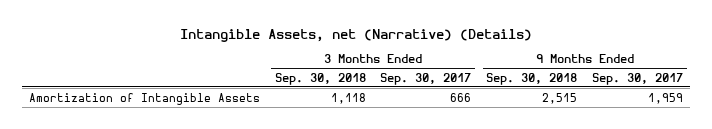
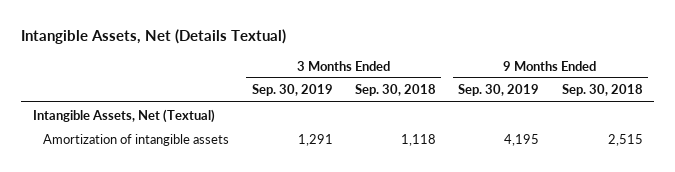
- Intangible Assets, net (Narrative) (Details)
+ Intangible Assets, Net (Details Textual)
- | 3 Months Ended Sep. 30, 2018 | 3 Months Ended Sep. 30, 2017 | 9 Months Ended Sep. 30, 2018 | 9 Months Ended Sep. 30, 2017
+ | 3 Months Ended Sep. 30, 2019 | 3 Months Ended Sep. 30, 2018 | 9 Months Ended Sep. 30, 2019 | 9 Months Ended Sep. 30, 2018
- Amortization of Intangible Assets | 1,118 | 666 | 2,515 | 1,959
+ Intangible Assets, Net (Textual)
+ Amortization of intangible assets | 1,291 | 1,118 | 4,195 | 2,515

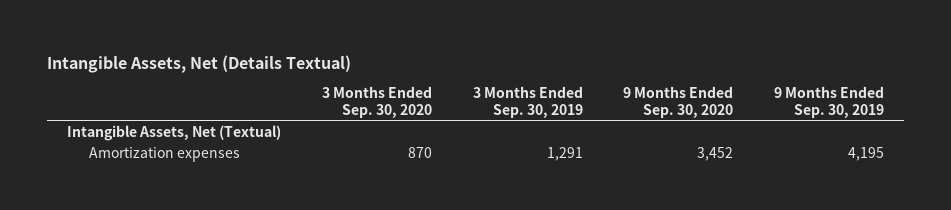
- | 3 Months Ended Sep. 30, 2019 | 3 Months Ended Sep. 30, 2018 | 9 Months Ended Sep. 30, 2019 | 9 Months Ended Sep. 30, 2018
+ | 3 Months Ended Sep. 30, 2020 | 3 Months Ended Sep. 30, 2019 | 9 Months Ended Sep. 30, 2020 | 9 Months Ended Sep. 30, 2019
- Amortization of intangible assets | 1,291 | 1,118 | 4,195 | 2,515
+ Amortization expenses | 870 | 1,291 | 3,452 | 4,195

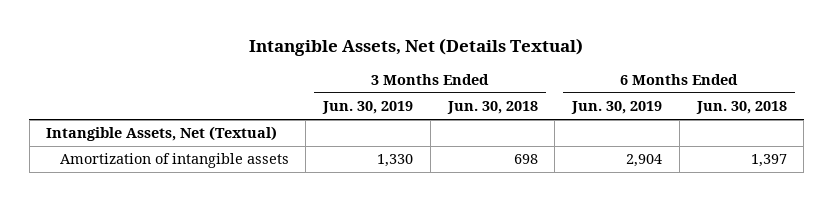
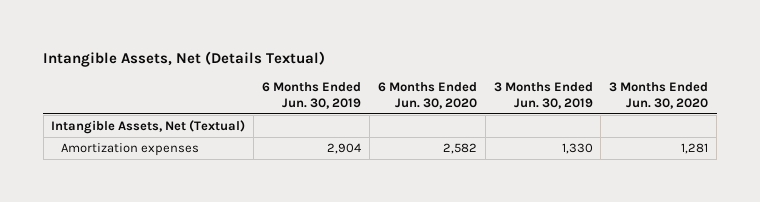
- | 3 Months Ended Jun. 30, 2019 | 3 Months Ended Jun. 30, 2018 | 6 Months Ended Jun. 30, 2019 | 6 Months Ended Jun. 30, 2018
+ | 6 Months Ended Jun. 30, 2019 | 6 Months Ended Jun. 30, 2020 | 3 Months Ended Jun. 30, 2019 | 3 Months Ended Jun. 30, 2020
- Amortization of intangible assets | 1,330 | 698 | 2,904 | 1,397
+ Amortization expenses | 2,904 | 2,582 | 1,330 | 1,281

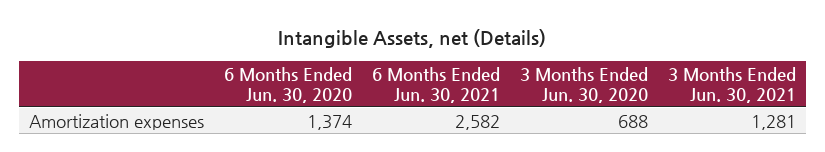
- Intangible Assets, Net (Details Textual)
+ Intangible Assets, net (Details)
- | 6 Months Ended Jun. 30, 2019 | 6 Months Ended Jun. 30, 2020 | 3 Months Ended Jun. 30, 2019 | 3 Months Ended Jun. 30, 2020
+ | 6 Months Ended Jun. 30, 2020 | 6 Months Ended Jun. 30, 2021 | 3 Months Ended Jun. 30, 2020 | 3 Months Ended Jun. 30, 2021
- Intangible Assets, Net (Textual)
- Amortization expenses | 2,904 | 2,582 | 1,330 | 1,281
+ Amortization expenses | 1,374 | 2,582 | 688 | 1,281

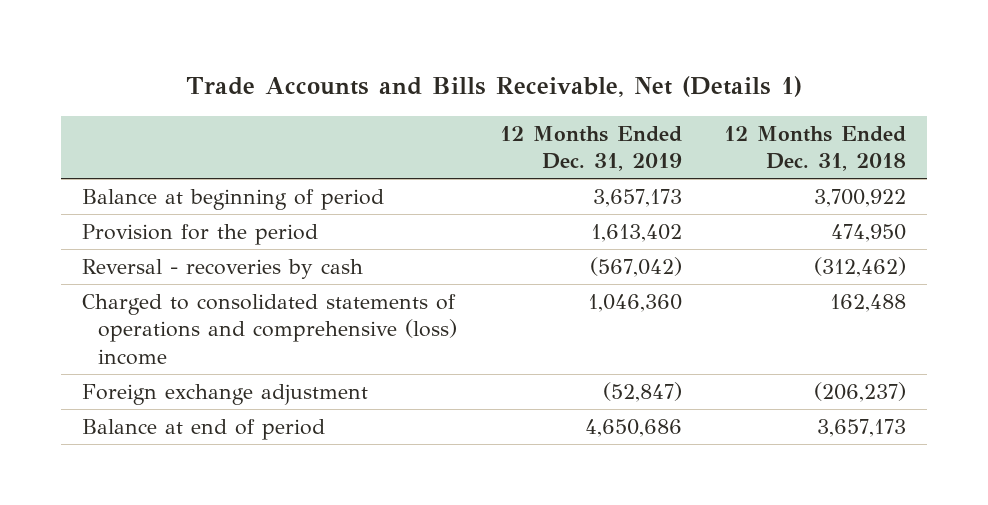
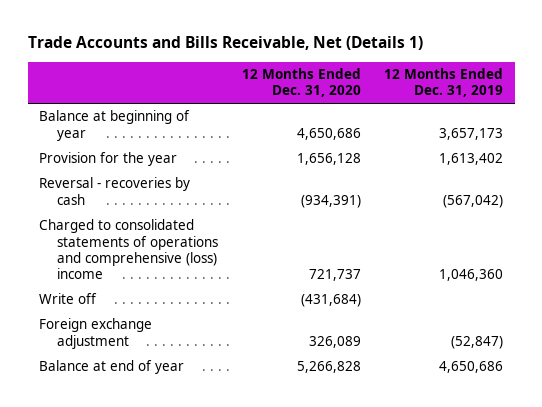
- | 12 Months Ended Dec. 31, 2019 | 12 Months Ended Dec. 31, 2018
+ | 12 Months Ended Dec. 31, 2020 | 12 Months Ended Dec. 31, 2019
- Balance at beginning of period | 3,657,173 | 3,700,922
- Provision for the period | 1,613,402 | 474,950
+ Balance at beginning of year | 4,650,686 | 3,657,173
+ Provision for the year | 1,656,128 | 1,613,402
+ Write off | (431,684) |
- Balance at end of period | 4,650,686 | 3,657,173
+ Balance at end of year | 5,266,828 | 4,650,686

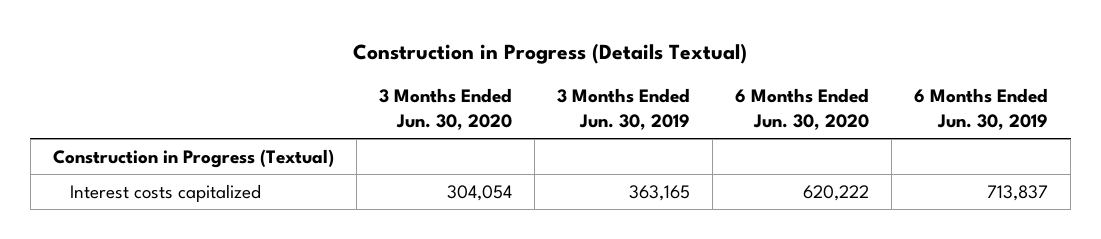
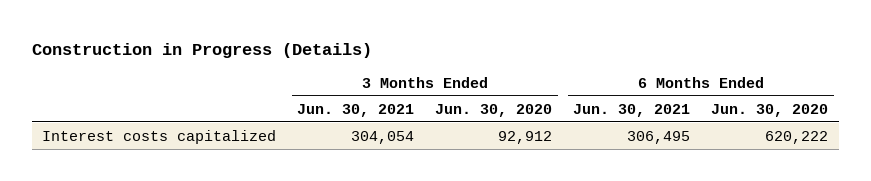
- Construction in Progress (Details Textual)
+ Construction in Progress (Details)
- | 3 Months Ended Jun. 30, 2020 | 3 Months Ended Jun. 30, 2019 | 6 Months Ended Jun. 30, 2020 | 6 Months Ended Jun. 30, 2019
+ | 3 Months Ended Jun. 30, 2021 | 3 Months Ended Jun. 30, 2020 | 6 Months Ended Jun. 30, 2021 | 6 Months Ended Jun. 30, 2020
- Construction in Progress (Textual)
- Interest costs capitalized | 304,054 | 363,165 | 620,222 | 713,837
+ Interest costs capitalized | 304,054 | 92,912 | 306,495 | 620,222

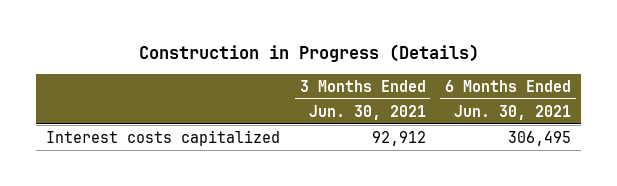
- | 3 Months Ended Jun. 30, 2021 | 3 Months Ended Jun. 30, 2020 | 6 Months Ended Jun. 30, 2021 | 6 Months Ended Jun. 30, 2020
+ | 3 Months Ended Jun. 30, 2021 | 6 Months Ended Jun. 30, 2021
- Interest costs capitalized | 304,054 | 92,912 | 306,495 | 620,222
+ Interest costs capitalized | 92,912 | 306,495

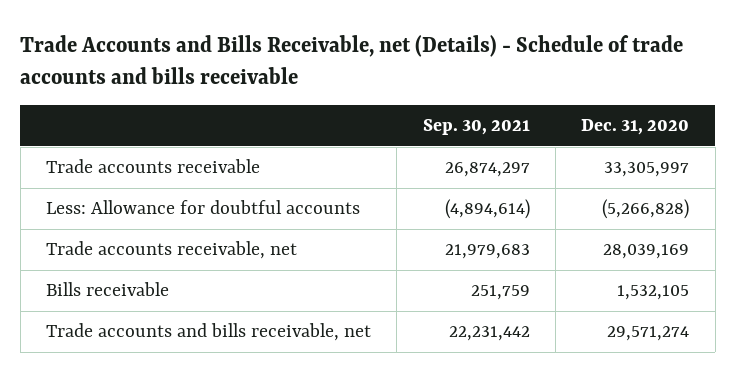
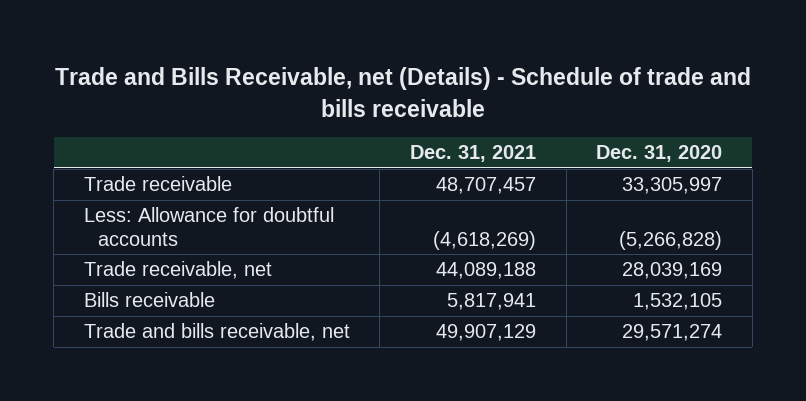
- Trade Accounts and Bills Receivable, net (Details) - Schedule of trade accounts and bills receivable
+ Trade and Bills Receivable, net (Details) - Schedule of trade and bills receivable
- | Sep. 30, 2021 | Dec. 31, 2020
+ | Dec. 31, 2021 | Dec. 31, 2020
- Trade accounts receivable | 26,874,297 | 33,305,997
+ Trade receivable | 48,707,457 | 33,305,997
- Trade accounts receivable, net | 21,979,683 | 28,039,169
+ Trade receivable, net | 44,089,188 | 28,039,169
- Trade accounts and bills receivable, net | 22,231,442 | 29,571,274
+ Trade and bills receivable, net | 49,907,129 | 29,571,274

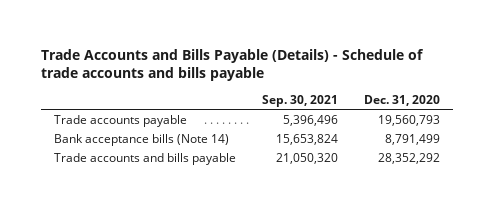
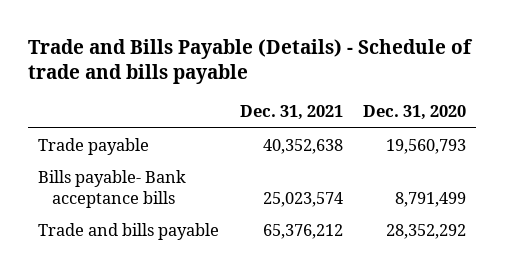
- Trade Accounts and Bills Payable (Details) - Schedule of trade accounts and bills payable
+ Trade and Bills Payable (Details) - Schedule of trade and bills payable
- | Sep. 30, 2021 | Dec. 31, 2020
+ | Dec. 31, 2021 | Dec. 31, 2020
- Trade accounts payable | 5,396,496 | 19,560,793
- Bank acceptance bills (Note 14) | 15,653,824 | 8,791,499
- Trade accounts and bills payable | 21,050,320 | 28,352,292
+ Trade payable | 40,352,638 | 19,560,793
+ Bills payable- Bank acceptance bills | 25,023,574 | 8,791,499
+ Trade and bills payable | 65,376,212 | 28,352,292

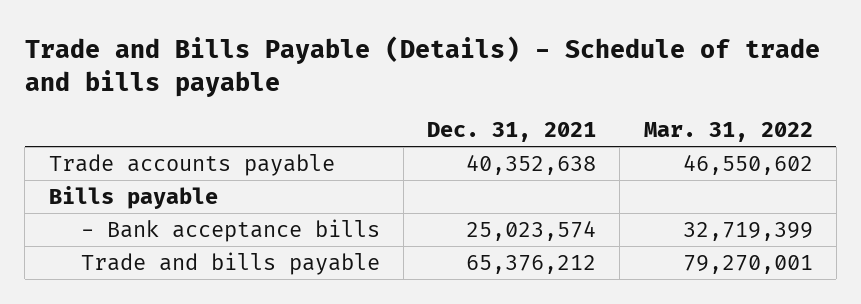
- | Dec. 31, 2021 | Dec. 31, 2020
+ | Dec. 31, 2021 | Mar. 31, 2022
- Trade payable | 40,352,638 | 19,560,793
- Bills payable- Bank acceptance bills | 25,023,574 | 8,791,499
+ Trade accounts payable | 40,352,638 | 46,550,602
+ Bills payable
+ - Bank acceptance bills | 25,023,574 | 32,719,399

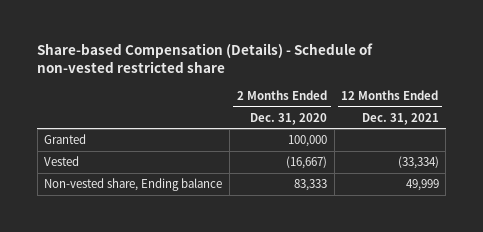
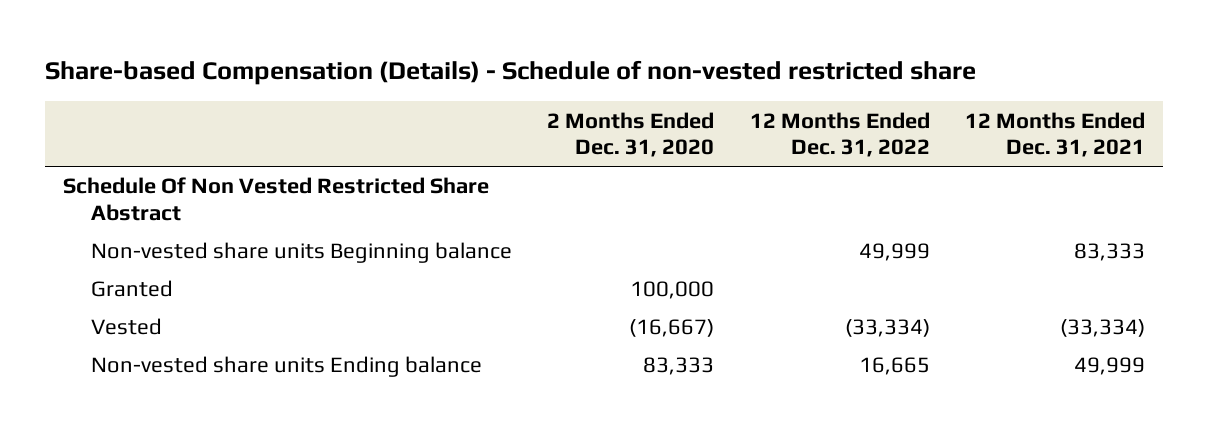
- | 2 Months Ended Dec. 31, 2020 | 12 Months Ended Dec. 31, 2021
+ | 2 Months Ended Dec. 31, 2020 | 12 Months Ended Dec. 31, 2022 | 12 Months Ended Dec. 31, 2021
+ Schedule Of Non Vested Restricted Share Abstract
+ Non-vested share units Beginning balance | | 49,999 | 83,333
- Non-vested share, Ending balance | 83,333 | 49,999
+ Non-vested share units Ending balance | 83,333 | 16,665 | 49,999

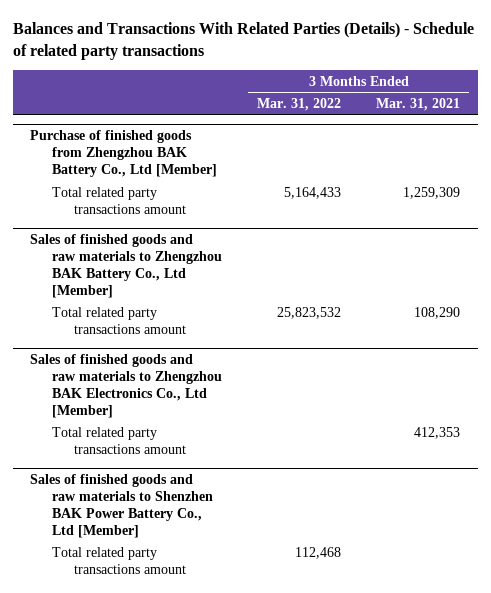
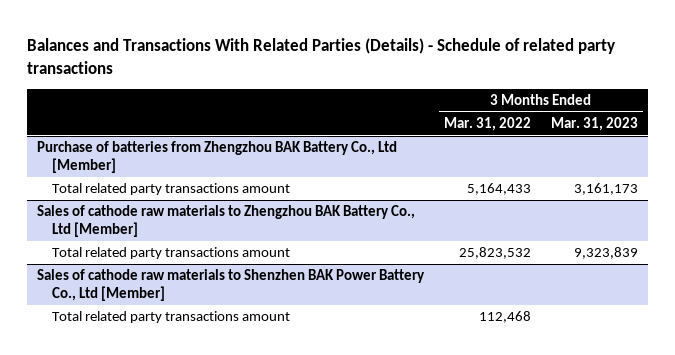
- | 3 Months Ended Mar. 31, 2022 | 3 Months Ended Mar. 31, 2021
+ | 3 Months Ended Mar. 31, 2022 | 3 Months Ended Mar. 31, 2023
- Purchase of finished goods from Zhengzhou BAK Battery Co., Ltd [Member]
+ Purchase of batteries from Zhengzhou BAK Battery Co., Ltd [Member]
- Sales of finished goods and raw materials to Zhengzhou BAK Battery Co., Ltd [Member]
+ Sales of cathode raw materials to Zhengzhou BAK Battery Co., Ltd [Member]
- Sales of finished goods and raw materials to Zhengzhou BAK Electronics Co., Ltd [Member]
- Total related party transactions amount | | 412,353
- Sales of finished goods and raw materials to Shenzhen BAK Power Battery Co., Ltd [Member]
+ Sales of cathode raw materials to Shenzhen BAK Power Battery Co., Ltd [Member]

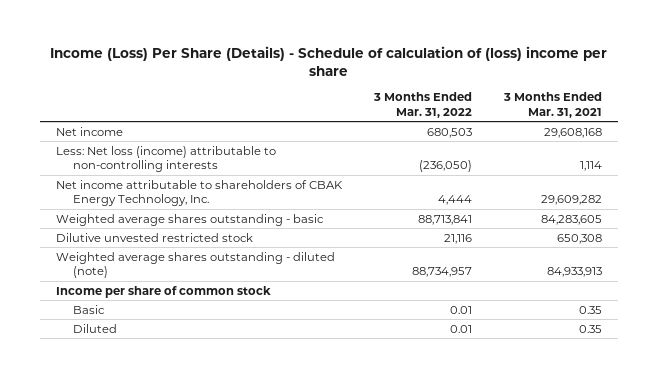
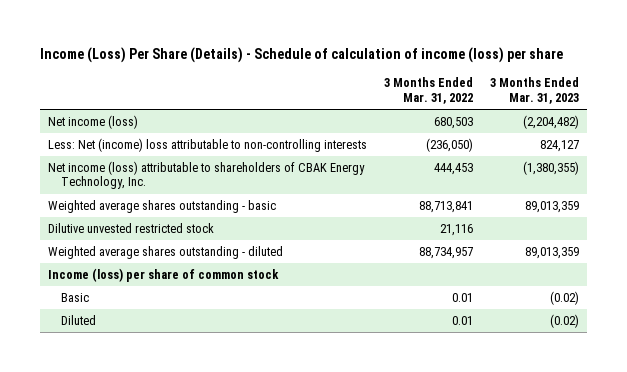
- Income (Loss) Per Share (Details) - Schedule of calculation of (loss) income per share
+ Income (Loss) Per Share (Details) - Schedule of calculation of income (loss) per share
- | 3 Months Ended Mar. 31, 2022 | 3 Months Ended Mar. 31, 2021
+ | 3 Months Ended Mar. 31, 2022 | 3 Months Ended Mar. 31, 2023
- Net income | 680,503 | 29,608,168
- Less: Net loss (income) attributable to non-controlling interests | (236,050) | 1,114
- Net income attributable to shareholders of CBAK Energy Technology, Inc. | 4,444 | 29,609,282
+ Net income (loss) | 680,503 | (2,204,482)
+ Less: Net (income) loss attributable to non-controlling interests | (236,050) | 824,127
+ Net income (loss) attributable to shareholders of CBAK Energy Technology, Inc. | 444,453 | (1,380,355)
- Weighted average shares outstanding - diluted (note) | 88,734,957 | 84,933,913
- Income per share of common stock
+ Weighted average shares outstanding - diluted | 88,734,957 | 89,013,359
+ Income (loss) per share of common stock

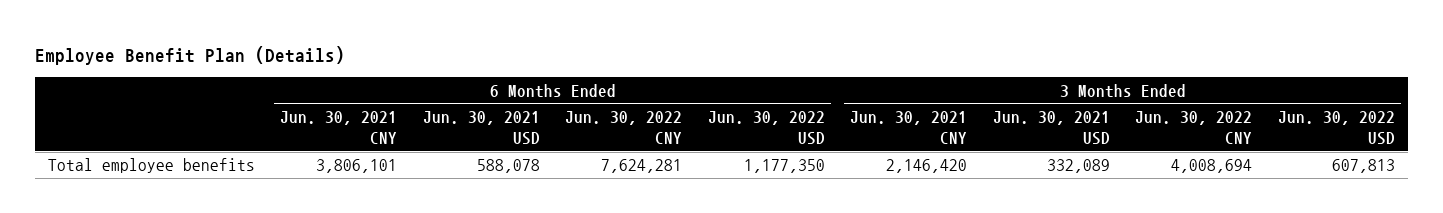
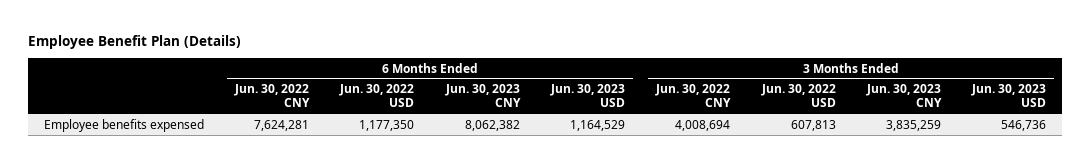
- | 6 Months Ended Jun. 30, 2021 CNY | 6 Months Ended Jun. 30, 2021 USD | 6 Months Ended Jun. 30, 2022 CNY | 6 Months Ended Jun. 30, 2022 USD | 3 Months Ended Jun. 30, 2021 CNY | 3 Months Ended Jun. 30, 2021 USD | 3 Months Ended Jun. 30, 2022 CNY | 3 Months Ended Jun. 30, 2022 USD
+ | 6 Months Ended Jun. 30, 2022 CNY | 6 Months Ended Jun. 30, 2022 USD | 6 Months Ended Jun. 30, 2023 CNY | 6 Months Ended Jun. 30, 2023 USD | 3 Months Ended Jun. 30, 2022 CNY | 3 Months Ended Jun. 30, 2022 USD | 3 Months Ended Jun. 30, 2023 CNY | 3 Months Ended Jun. 30, 2023 USD
- Total employee benefits | 3,806,101 | 588,078 | 7,624,281 | 1,177,350 | 2,146,420 | 332,089 | 4,008,694 | 607,813
+ Employee benefits expensed | 7,624,281 | 1,177,350 | 8,062,382 | 1,164,529 | 4,008,694 | 607,813 | 3,835,259 | 546,736

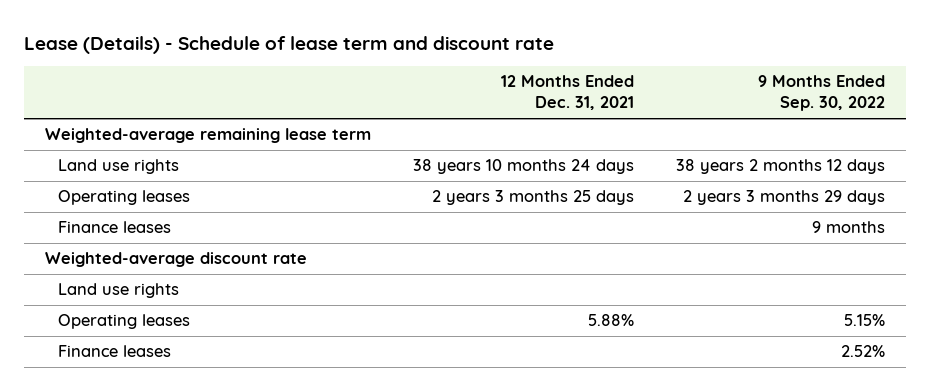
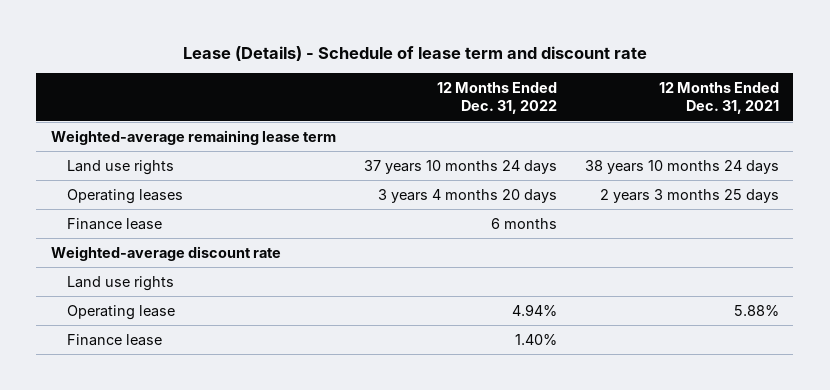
- | 12 Months Ended Dec. 31, 2021 | 9 Months Ended Sep. 30, 2022
+ | 12 Months Ended Dec. 31, 2022 | 12 Months Ended Dec. 31, 2021
- Finance leases | | 9 months
+ Finance lease | 6 months |
- Operating leases | 5.88% | 5.15%
- Finance leases | | 2.52%
+ Operating lease | 4.94% | 5.88%
+ Finance lease | 1.40% |

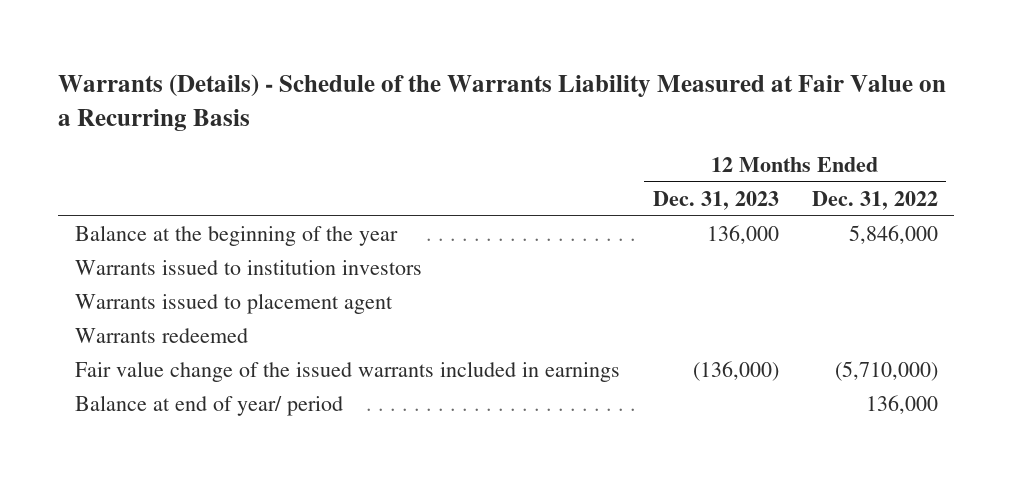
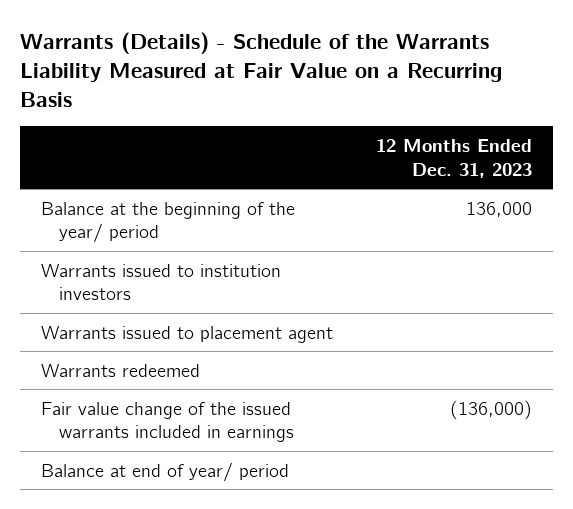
- | 12 Months Ended Dec. 31, 2023 | 12 Months Ended Dec. 31, 2022
+ | 12 Months Ended Dec. 31, 2023
- Balance at the beginning of the year | 136,000 | 5,846,000
+ Balance at the beginning of the year/ period | 136,000

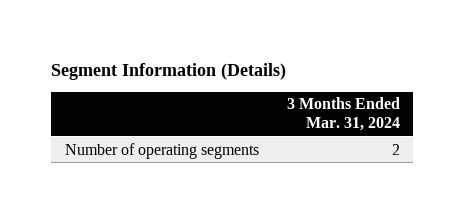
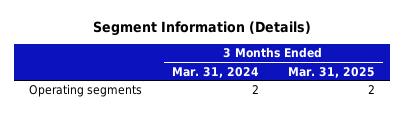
- | 3 Months Ended Mar. 31, 2024
+ | 3 Months Ended Mar. 31, 2024 | 3 Months Ended Mar. 31, 2025
- Number of operating segments | 2
+ Operating segments | 2 | 2

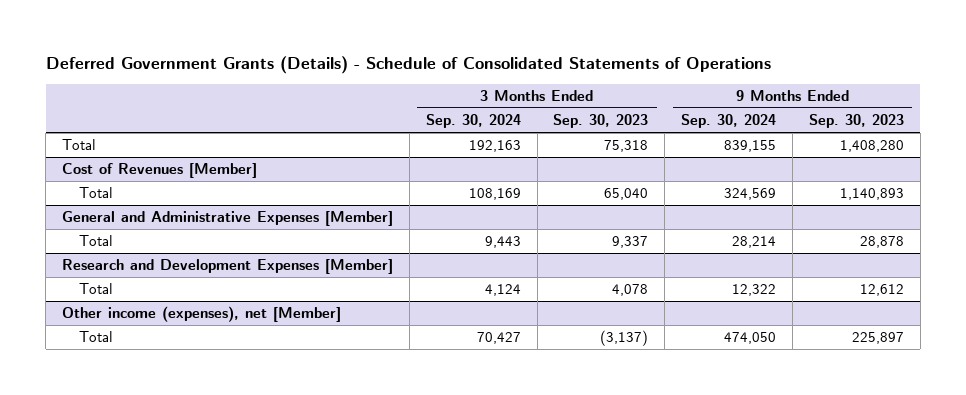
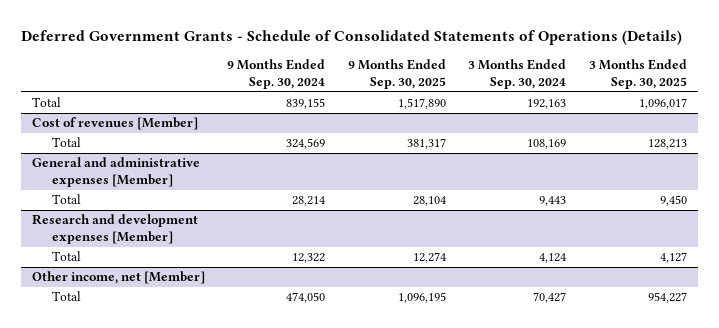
- Deferred Government Grants (Details) - Schedule of Consolidated Statements of Operations
+ Deferred Government Grants - Schedule of Consolidated Statements of Operations (Details)
- | 3 Months Ended Sep. 30, 2024 | 3 Months Ended Sep. 30, 2023 | 9 Months Ended Sep. 30, 2024 | 9 Months Ended Sep. 30, 2023
+ | 9 Months Ended Sep. 30, 2024 | 9 Months Ended Sep. 30, 2025 | 3 Months Ended Sep. 30, 2024 | 3 Months Ended Sep. 30, 2025
- Cost of Revenues [Member]
+ Cost of revenues [Member]
- General and Administrative Expenses [Member]
+ General and administrative expenses [Member]
- Research and Development Expenses [Member]
+ Research and development expenses [Member]
- Other income (expenses), net [Member]
+ Other income, net [Member]

